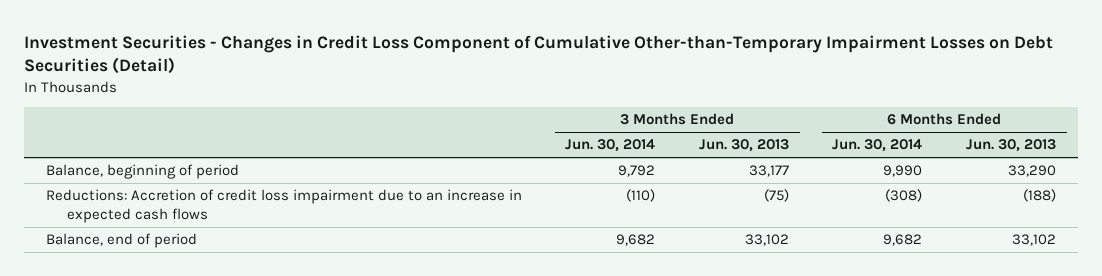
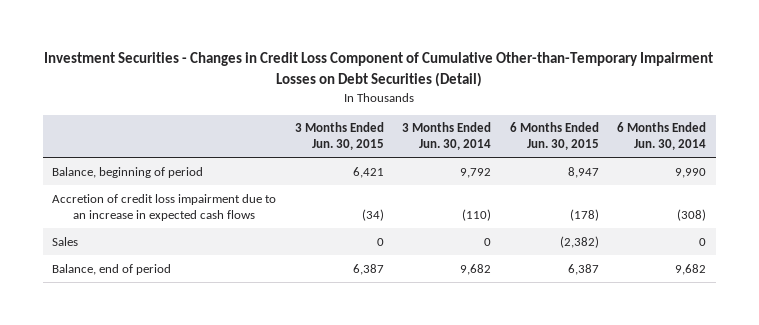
- | 3 Months Ended Jun. 30, 2014 | 3 Months Ended Jun. 30, 2013 | 6 Months Ended Jun. 30, 2014 | 6 Months Ended Jun. 30, 2013
+ | 3 Months Ended Jun. 30, 2015 | 3 Months Ended Jun. 30, 2014 | 6 Months Ended Jun. 30, 2015 | 6 Months Ended Jun. 30, 2014
- Reductions: Accretion of credit loss impairment due to an increase in expected cash flows | (110) | (75) | (308) | (188)
+ Accretion of credit loss impairment due to an increase in expected cash flows | (34) | (110) | (178) | (308)
+ Sales | 0 | 0 | (2,382) | 0

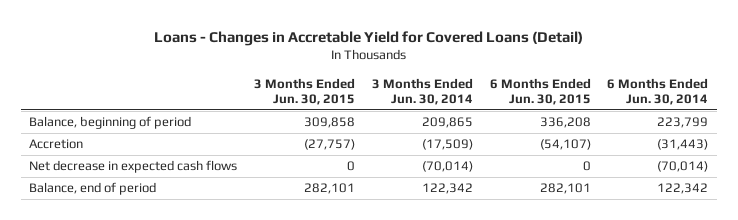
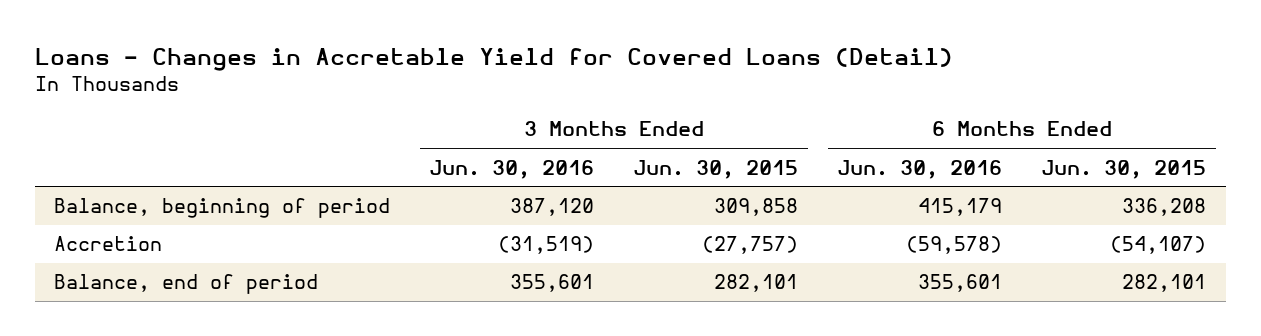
- | 3 Months Ended Jun. 30, 2015 | 3 Months Ended Jun. 30, 2014 | 6 Months Ended Jun. 30, 2015 | 6 Months Ended Jun. 30, 2014
+ | 3 Months Ended Jun. 30, 2016 | 3 Months Ended Jun. 30, 2015 | 6 Months Ended Jun. 30, 2016 | 6 Months Ended Jun. 30, 2015
- Net decrease in expected cash flows | 0 | (70,014) | 0 | (70,014)

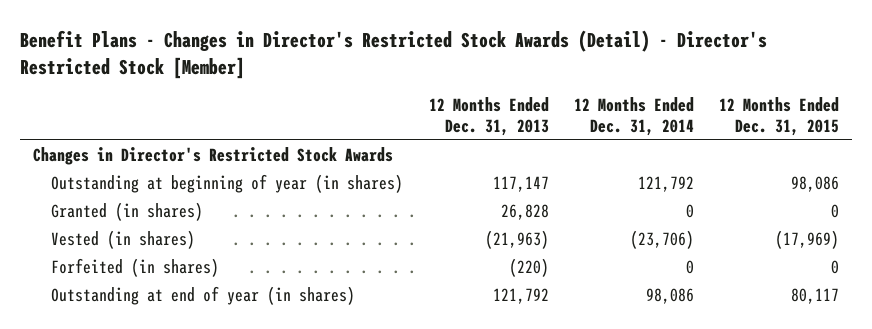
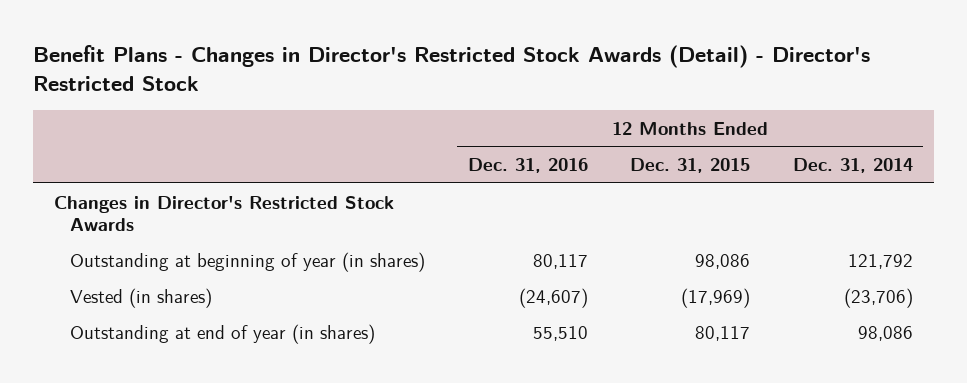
- Benefit Plans - Changes in Director's Restricted Stock Awards (Detail) - Director's Restricted Stock [Member]
+ Benefit Plans - Changes in Director's Restricted Stock Awards (Detail) - Director's Restricted Stock
- | 12 Months Ended Dec. 31, 2013 | 12 Months Ended Dec. 31, 2014 | 12 Months Ended Dec. 31, 2015
+ | 12 Months Ended Dec. 31, 2016 | 12 Months Ended Dec. 31, 2015 | 12 Months Ended Dec. 31, 2014
- Granted (in shares) | 26,828 | 0 | 0
- Forfeited (in shares) | (220) | 0 | 0

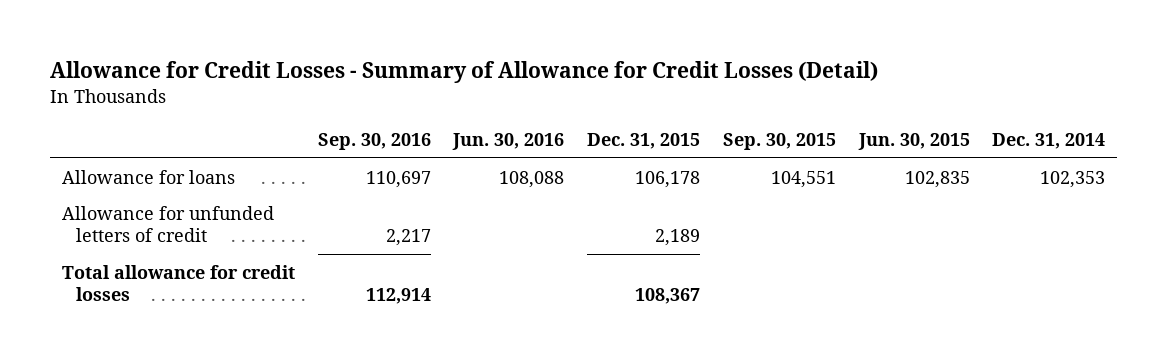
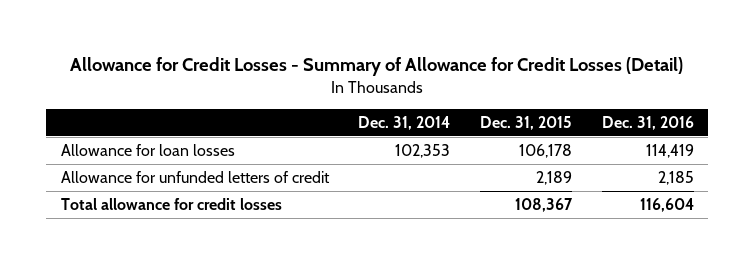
- | Sep. 30, 2016 | Jun. 30, 2016 | Dec. 31, 2015 | Sep. 30, 2015 | Jun. 30, 2015 | Dec. 31, 2014
+ | Dec. 31, 2014 | Dec. 31, 2015 | Dec. 31, 2016
- Allowance for loans | 110,697 | 108,088 | 106,178 | 104,551 | 102,835 | 102,353
+ Allowance for loan losses | 102,353 | 106,178 | 114,419

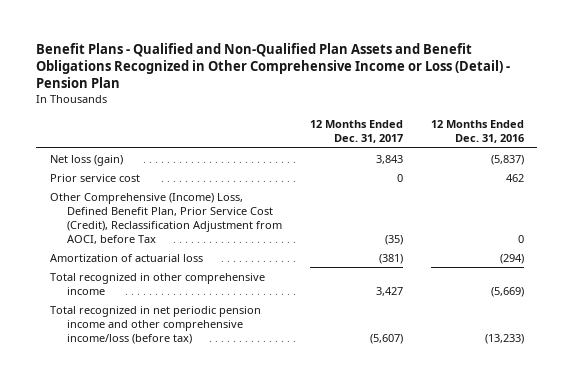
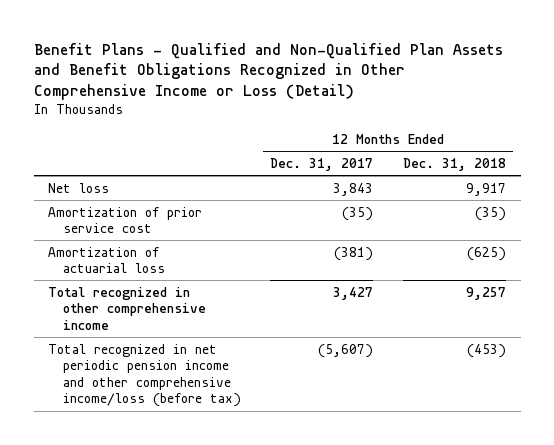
- Benefit Plans - Qualified and Non-Qualified Plan Assets and Benefit Obligations Recognized in Other Comprehensive Income or Loss (Detail) - Pension Plan
+ Benefit Plans - Qualified and Non-Qualified Plan Assets and Benefit Obligations Recognized in Other Comprehensive Income or Loss (Detail)
- | 12 Months Ended Dec. 31, 2017 | 12 Months Ended Dec. 31, 2016
+ | 12 Months Ended Dec. 31, 2017 | 12 Months Ended Dec. 31, 2018
- Net loss (gain) | 3,843 | (5,837)
- Prior service cost | 0 | 462
- Other Comprehensive (Income) Loss, Defined Benefit Plan, Prior Service Cost (Credit), Reclassification Adjustment from AOCI, before Tax | (35) | 0
+ Net loss | 3,843 | 9,917
+ Amortization of prior service cost | (35) | (35)

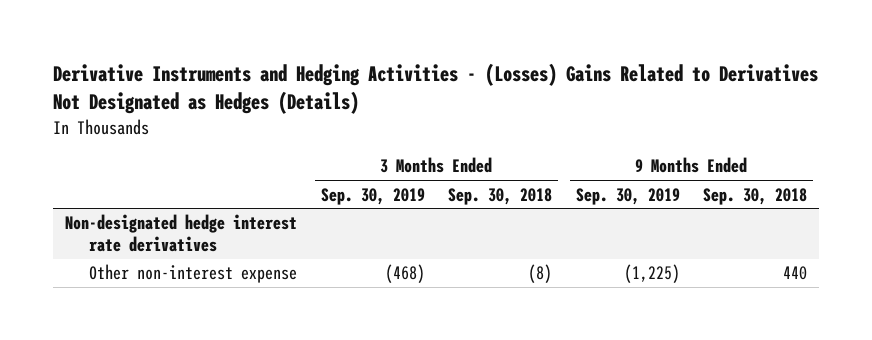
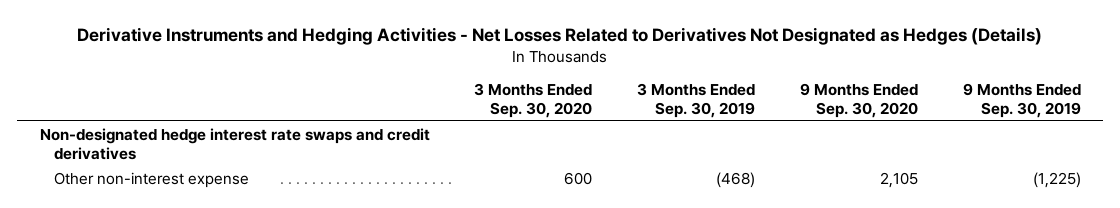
- Derivative Instruments and Hedging Activities - (Losses) Gains Related to Derivatives Not Designated as Hedges (Details)
+ Derivative Instruments and Hedging Activities - Net Losses Related to Derivatives Not Designated as Hedges (Details)
- | 3 Months Ended Sep. 30, 2019 | 3 Months Ended Sep. 30, 2018 | 9 Months Ended Sep. 30, 2019 | 9 Months Ended Sep. 30, 2018
+ | 3 Months Ended Sep. 30, 2020 | 3 Months Ended Sep. 30, 2019 | 9 Months Ended Sep. 30, 2020 | 9 Months Ended Sep. 30, 2019
- Non-designated hedge interest rate derivatives
+ Non-designated hedge interest rate swaps and credit derivatives

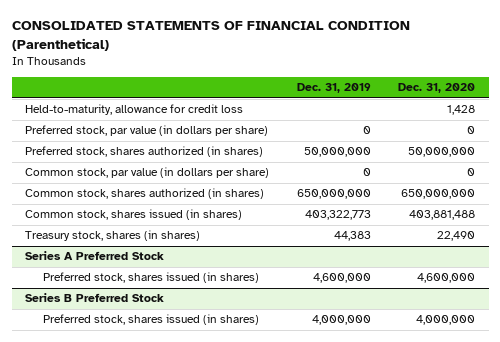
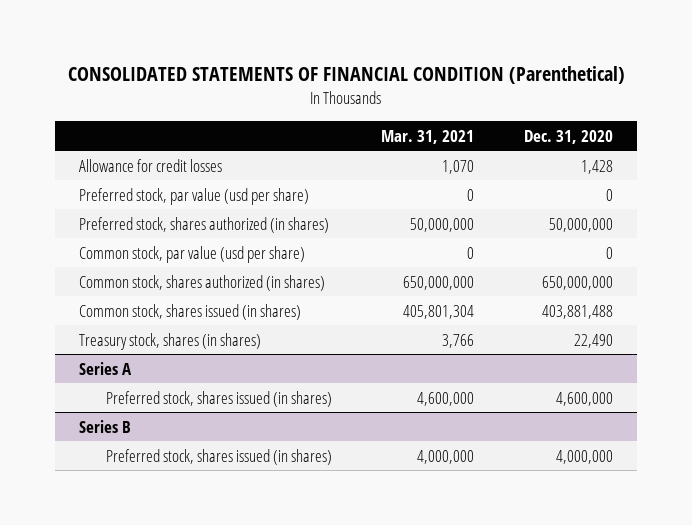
- | Dec. 31, 2019 | Dec. 31, 2020
+ | Mar. 31, 2021 | Dec. 31, 2020
- Held-to-maturity, allowance for credit loss | | 1,428
- Preferred stock, par value (in dollars per share) | 0 | 0
+ Allowance for credit losses | 1,070 | 1,428
+ Preferred stock, par value (usd per share) | 0 | 0
- Common stock, par value (in dollars per share) | 0 | 0
+ Common stock, par value (usd per share) | 0 | 0
- Series A Preferred Stock
+ Series A
- Series B Preferred Stock
+ Series B

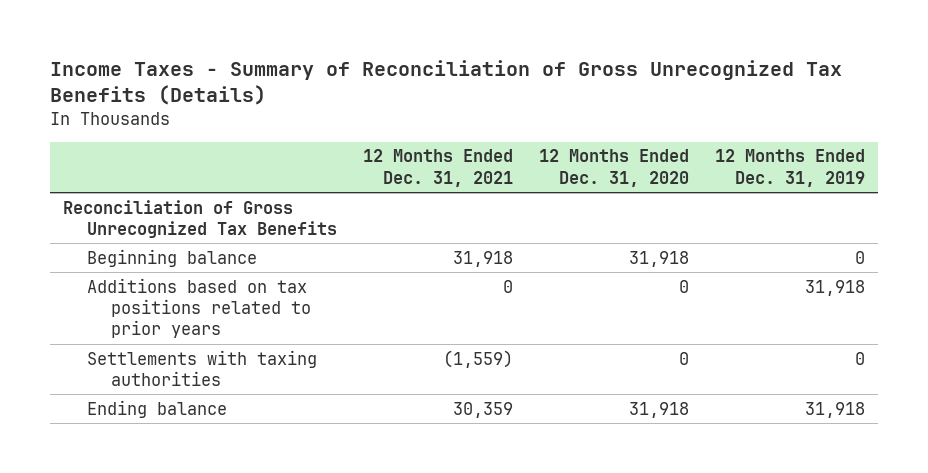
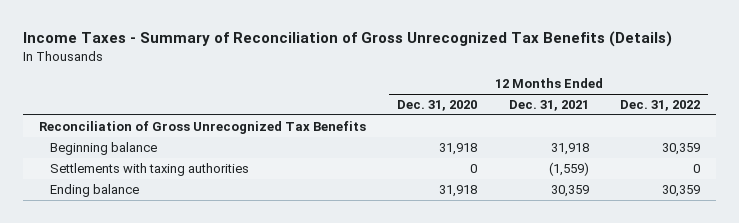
- | 12 Months Ended Dec. 31, 2021 | 12 Months Ended Dec. 31, 2020 | 12 Months Ended Dec. 31, 2019
+ | 12 Months Ended Dec. 31, 2020 | 12 Months Ended Dec. 31, 2021 | 12 Months Ended Dec. 31, 2022
- Additions based on tax positions related to prior years | 0 | 0 | 31,918

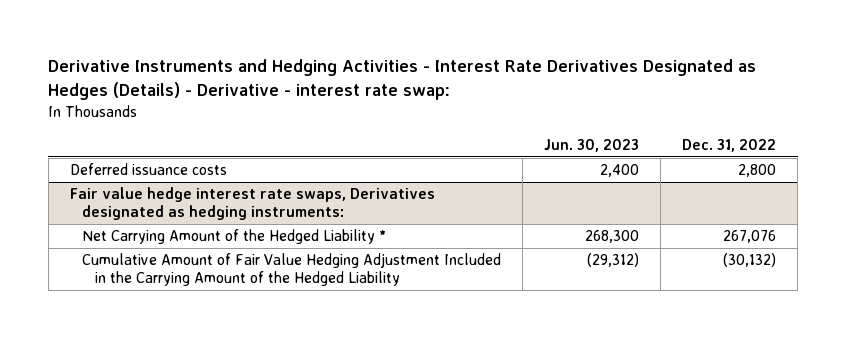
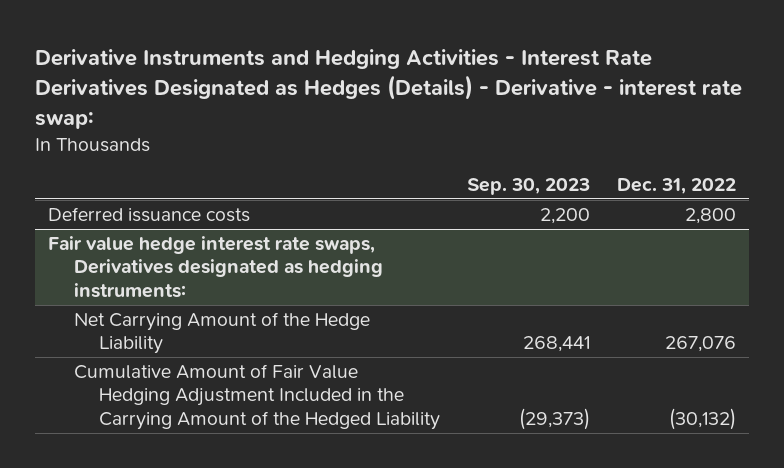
- | Jun. 30, 2023 | Dec. 31, 2022
+ | Sep. 30, 2023 | Dec. 31, 2022
@ Fair value hedge interest rate swaps, Derivatives designated as hedging instruments:
- Net Carrying Amount of the Hedged Liability * | 268,300 | 267,076
+ Net Carrying Amount of the Hedge Liability | 268,441 | 267,076

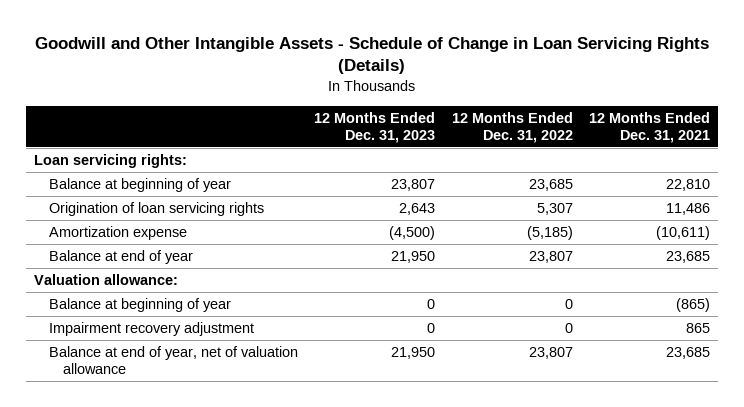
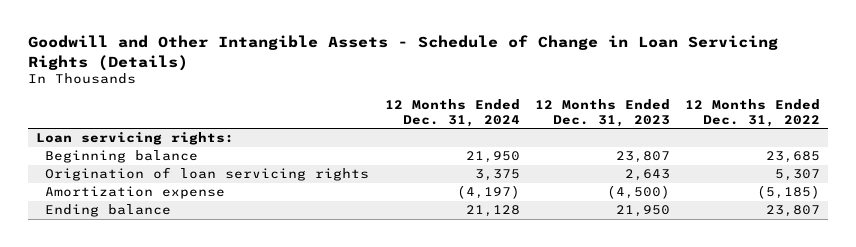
- | 12 Months Ended Dec. 31, 2023 | 12 Months Ended Dec. 31, 2022 | 12 Months Ended Dec. 31, 2021
+ | 12 Months Ended Dec. 31, 2024 | 12 Months Ended Dec. 31, 2023 | 12 Months Ended Dec. 31, 2022
- Balance at beginning of year | 23,807 | 23,685 | 22,810
+ Beginning balance | 21,950 | 23,807 | 23,685
- Balance at end of year | 21,950 | 23,807 | 23,685
- Valuation allowance:
- Balance at beginning of year | 0 | 0 | (865)
- Impairment recovery adjustment | 0 | 0 | 865
- Balance at end of year, net of valuation allowance | 21,950 | 23,807 | 23,685
+ Ending balance | 21,128 | 21,950 | 23,807

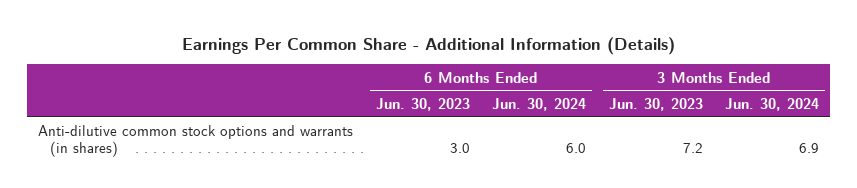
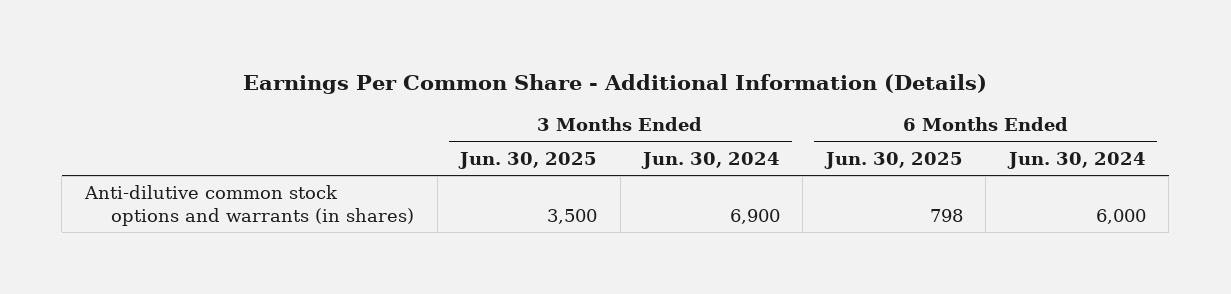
- | 6 Months Ended Jun. 30, 2023 | 6 Months Ended Jun. 30, 2024 | 3 Months Ended Jun. 30, 2023 | 3 Months Ended Jun. 30, 2024
+ | 3 Months Ended Jun. 30, 2025 | 3 Months Ended Jun. 30, 2024 | 6 Months Ended Jun. 30, 2025 | 6 Months Ended Jun. 30, 2024
- Anti-dilutive common stock options and warrants (in shares) | 3.0 | 6.0 | 7.2 | 6.9
+ Anti-dilutive common stock options and warrants (in shares) | 3,500 | 6,900 | 798 | 6,000

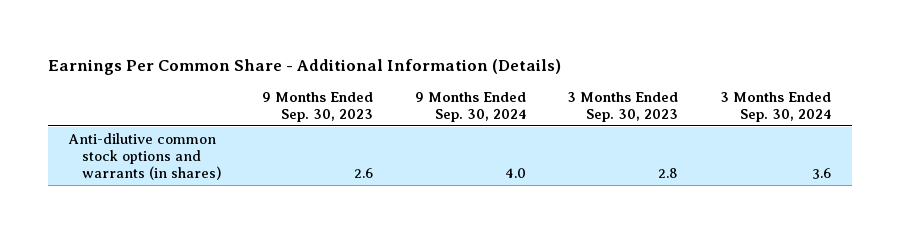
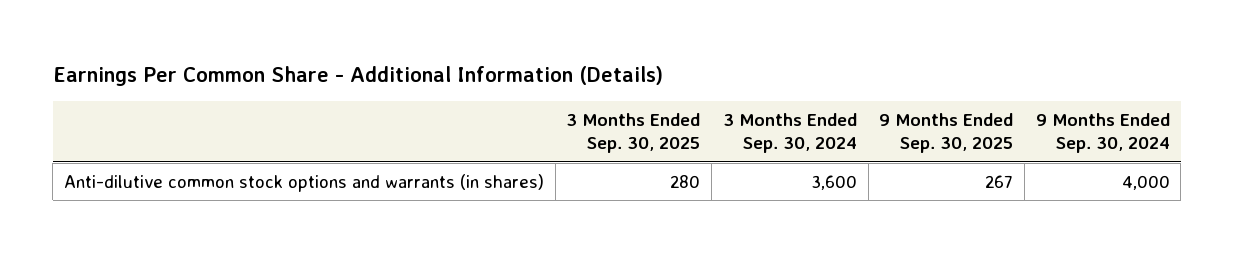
- | 9 Months Ended Sep. 30, 2023 | 9 Months Ended Sep. 30, 2024 | 3 Months Ended Sep. 30, 2023 | 3 Months Ended Sep. 30, 2024
+ | 3 Months Ended Sep. 30, 2025 | 3 Months Ended Sep. 30, 2024 | 9 Months Ended Sep. 30, 2025 | 9 Months Ended Sep. 30, 2024
- Anti-dilutive common stock options and warrants (in shares) | 2.6 | 4.0 | 2.8 | 3.6
+ Anti-dilutive common stock options and warrants (in shares) | 280 | 3,600 | 267 | 4,000

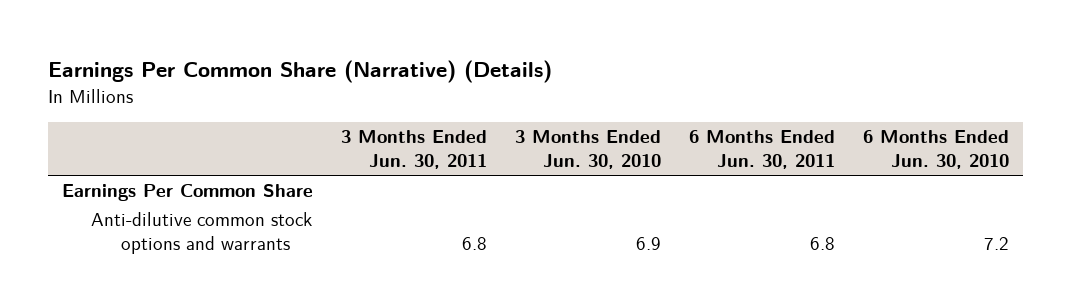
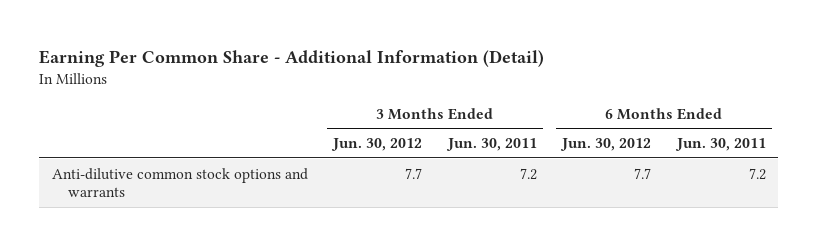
- Earnings Per Common Share (Narrative) (Details)
+ Earning Per Common Share - Additional Information (Detail)
- | 3 Months Ended Jun. 30, 2011 | 3 Months Ended Jun. 30, 2010 | 6 Months Ended Jun. 30, 2011 | 6 Months Ended Jun. 30, 2010
+ | 3 Months Ended Jun. 30, 2012 | 3 Months Ended Jun. 30, 2011 | 6 Months Ended Jun. 30, 2012 | 6 Months Ended Jun. 30, 2011
- Earnings Per Common Share
- Anti-dilutive common stock options and warrants | 6.8 | 6.9 | 6.8 | 7.2
+ Anti-dilutive common stock options and warrants | 7.7 | 7.2 | 7.7 | 7.2

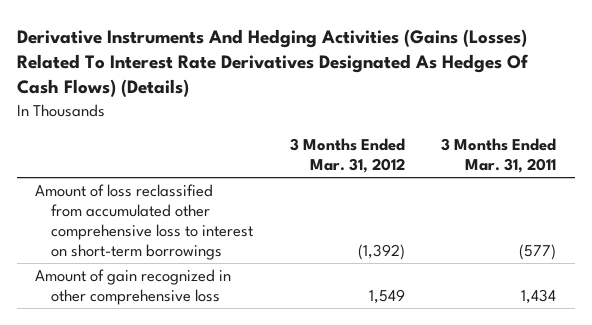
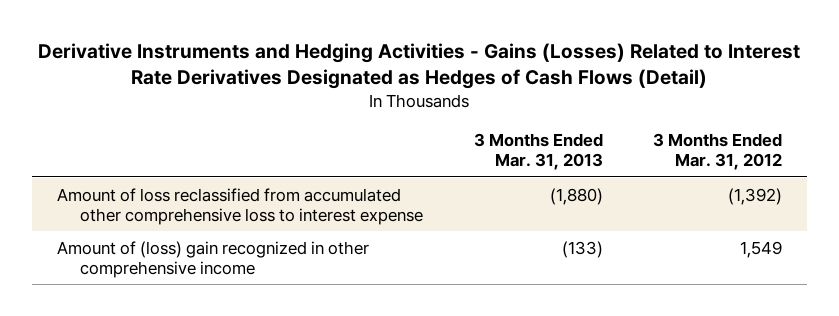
- Derivative Instruments And Hedging Activities (Gains (Losses) Related To Interest Rate Derivatives Designated As Hedges Of Cash Flows) (Details)
+ Derivative Instruments and Hedging Activities - Gains (Losses) Related to Interest Rate Derivatives Designated as Hedges of Cash Flows (Detail)
- | 3 Months Ended Mar. 31, 2012 | 3 Months Ended Mar. 31, 2011
+ | 3 Months Ended Mar. 31, 2013 | 3 Months Ended Mar. 31, 2012
- Amount of loss reclassified from accumulated other comprehensive loss to interest on short-term borrowings | (1,392) | (577)
- Amount of gain recognized in other comprehensive loss | 1,549 | 1,434
+ Amount of loss reclassified from accumulated other comprehensive loss to interest expense | (1,880) | (1,392)
+ Amount of (loss) gain recognized in other comprehensive income | (133) | 1,549

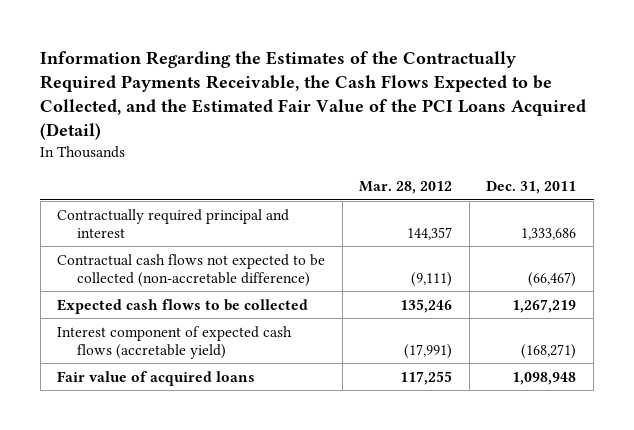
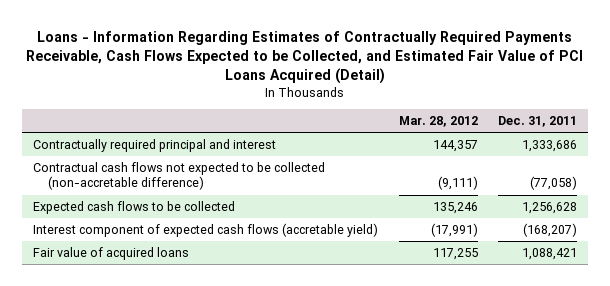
- Information Regarding the Estimates of the Contractually Required Payments Receivable, the Cash Flows Expected to be Collected, and the Estimated Fair Value of the PCI Loans Acquired (Detail)
+ Loans - Information Regarding Estimates of Contractually Required Payments Receivable, Cash Flows Expected to be Collected, and Estimated Fair Value of PCI Loans Acquired (Detail)
- Contractual cash flows not expected to be collected (non-accretable difference) | (9,111) | (66,467)
- Expected cash flows to be collected | 135,246 | 1,267,219
- Interest component of expected cash flows (accretable yield) | (17,991) | (168,271)
- Fair value of acquired loans | 117,255 | 1,098,948
+ Contractual cash flows not expected to be collected (non-accretable difference) | (9,111) | (77,058)
+ Expected cash flows to be collected | 135,246 | 1,256,628
+ Interest component of expected cash flows (accretable yield) | (17,991) | (168,207)
+ Fair value of acquired loans | 117,255 | 1,088,421

